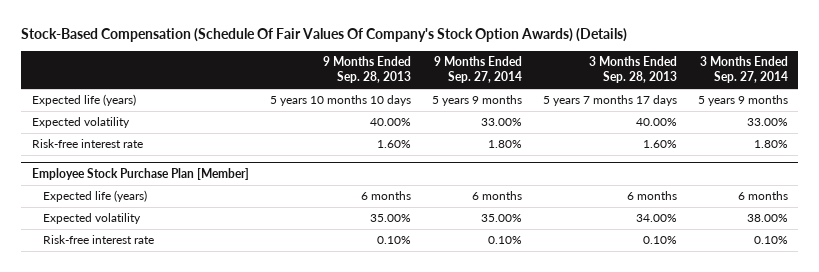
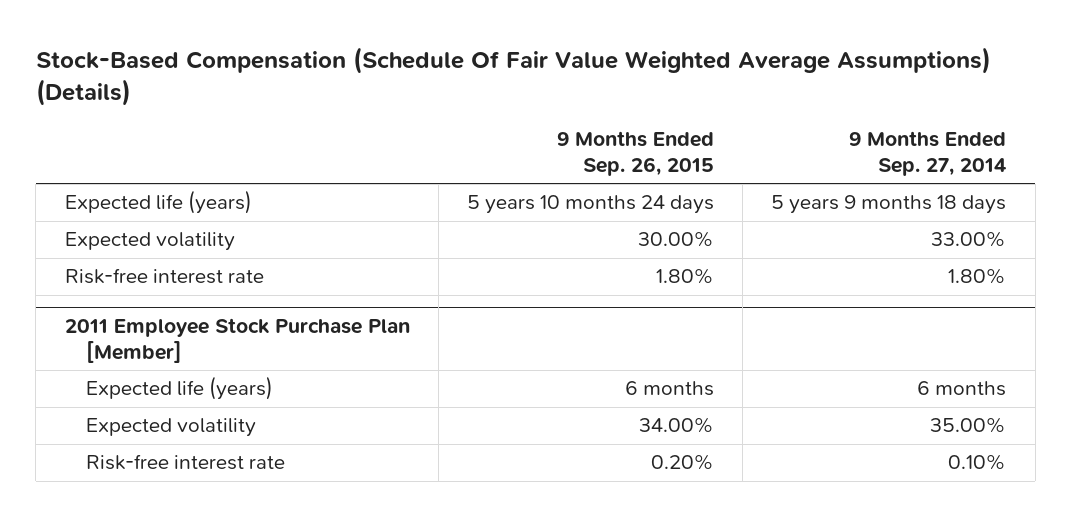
- Stock-Based Compensation (Schedule Of Fair Values Of Company's Stock Option Awards) (Details)
+ Stock-Based Compensation (Schedule Of Fair Value Weighted Average Assumptions) (Details)
- | 9 Months Ended Sep. 28, 2013 | 9 Months Ended Sep. 27, 2014 | 3 Months Ended Sep. 28, 2013 | 3 Months Ended Sep. 27, 2014
+ | 9 Months Ended Sep. 26, 2015 | 9 Months Ended Sep. 27, 2014
- Expected life (years) | 5 years 10 months 10 days | 5 years 9 months | 5 years 7 months 17 days | 5 years 9 months
+ Expected life (years) | 5 years 10 months 24 days | 5 years 9 months 18 days
- Employee Stock Purchase Plan [Member]
+ 2011 Employee Stock Purchase Plan [Member]

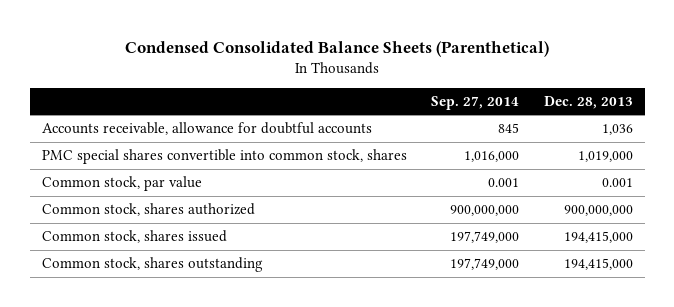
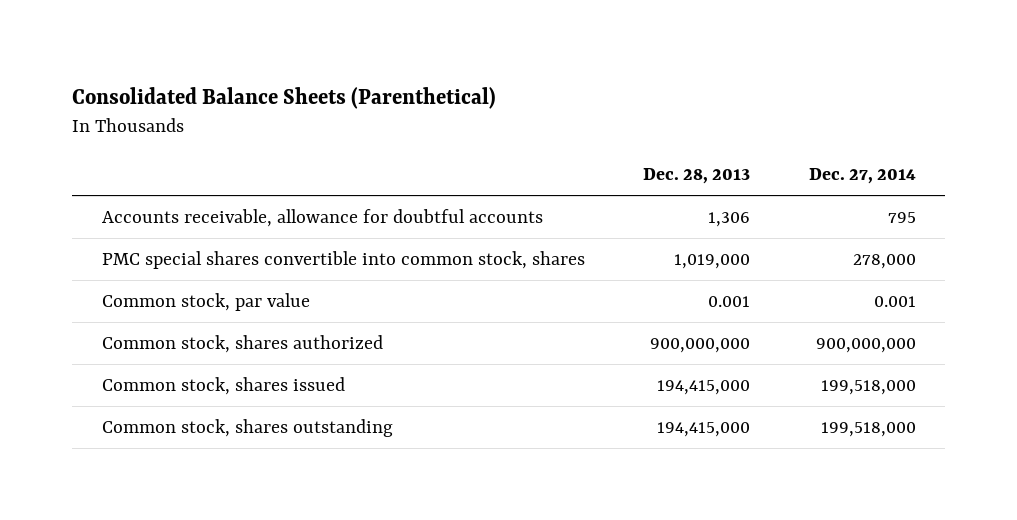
- Condensed Consolidated Balance Sheets (Parenthetical)
+ Consolidated Balance Sheets (Parenthetical)
- | Sep. 27, 2014 | Dec. 28, 2013
+ | Dec. 28, 2013 | Dec. 27, 2014
- Accounts receivable, allowance for doubtful accounts | 845 | 1,036
+ Accounts receivable, allowance for doubtful accounts | 1,306 | 795

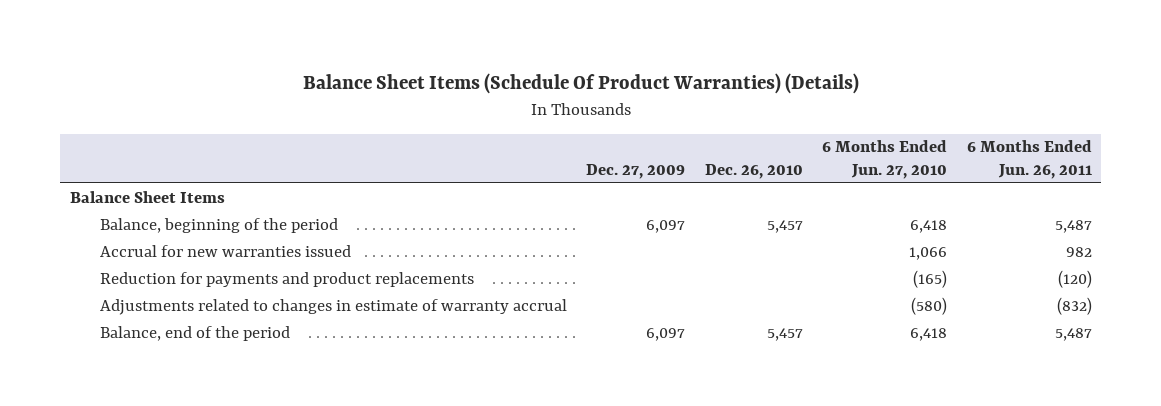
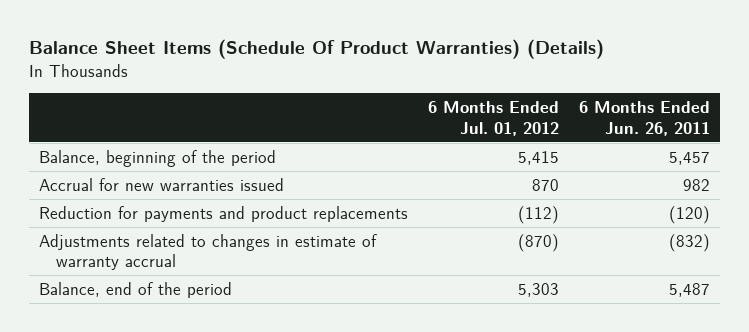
- | Dec. 27, 2009 | Dec. 26, 2010 | 6 Months Ended Jun. 27, 2010 | 6 Months Ended Jun. 26, 2011
+ | 6 Months Ended Jul. 01, 2012 | 6 Months Ended Jun. 26, 2011
- Balance Sheet Items
- Balance, beginning of the period | 6,097 | 5,457 | 6,418 | 5,487
+ Balance, beginning of the period | 5,415 | 5,457

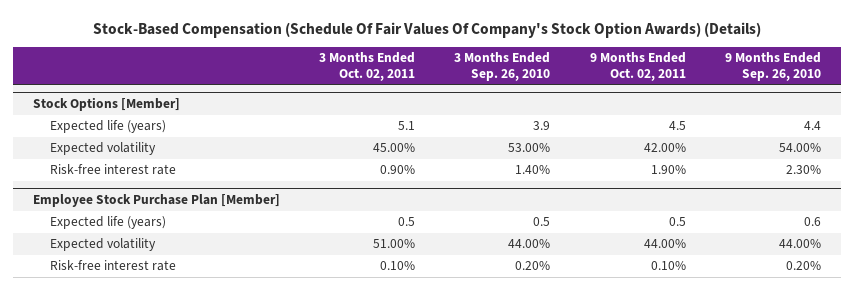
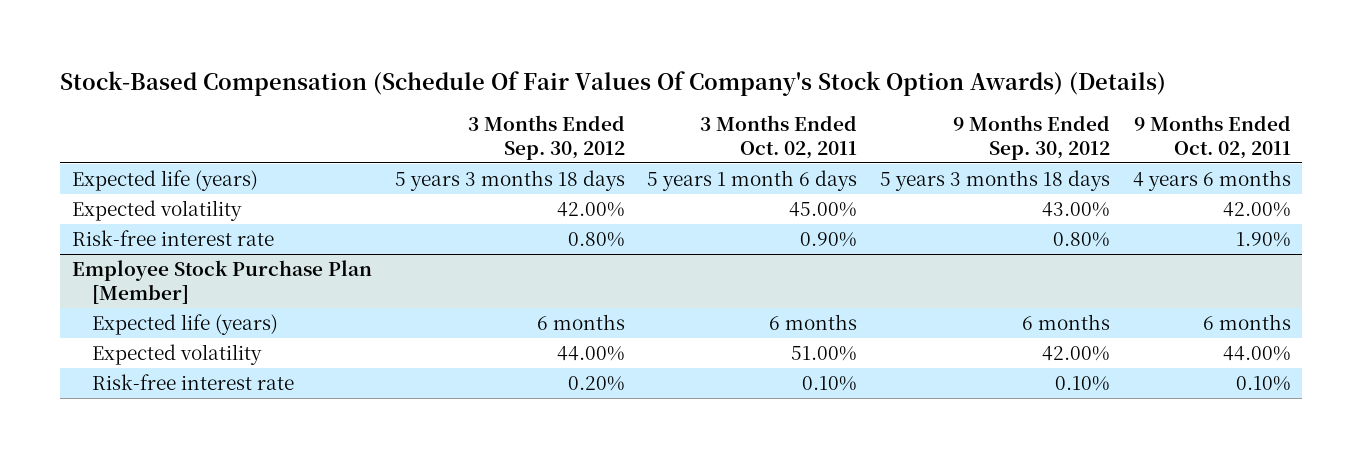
- | 3 Months Ended Oct. 02, 2011 | 3 Months Ended Sep. 26, 2010 | 9 Months Ended Oct. 02, 2011 | 9 Months Ended Sep. 26, 2010
+ | 3 Months Ended Sep. 30, 2012 | 3 Months Ended Oct. 02, 2011 | 9 Months Ended Sep. 30, 2012 | 9 Months Ended Oct. 02, 2011
- Stock Options [Member]
- Expected life (years) | 5.1 | 3.9 | 4.5 | 4.4
+ Expected life (years) | 5 years 3 months 18 days | 5 years 1 month 6 days | 5 years 3 months 18 days | 4 years 6 months
@ Employee Stock Purchase Plan [Member]
- Expected life (years) | 0.5 | 0.5 | 0.5 | 0.6
+ Expected life (years) | 6 months | 6 months | 6 months | 6 months

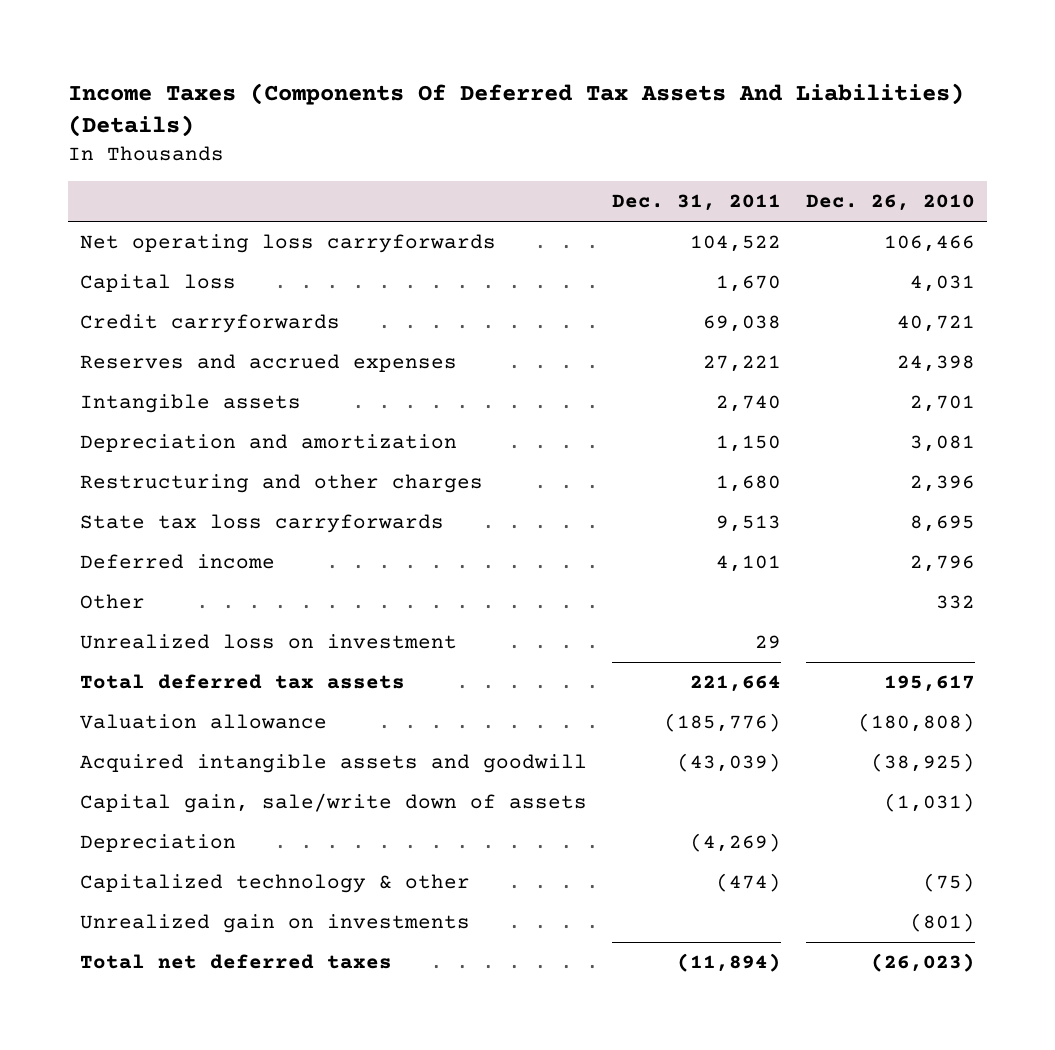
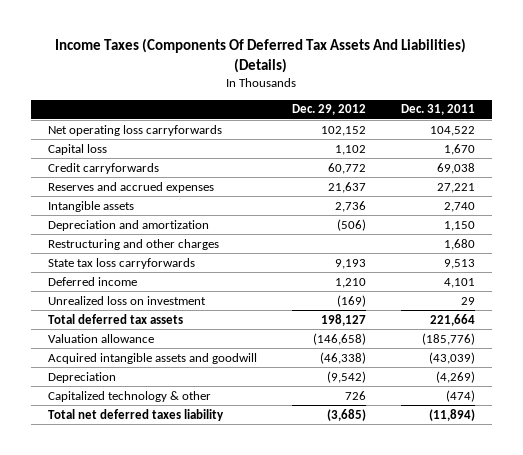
- | Dec. 31, 2011 | Dec. 26, 2010
+ | Dec. 29, 2012 | Dec. 31, 2011
- Other | | 332
- Capital gain, sale/write down of assets | | (1,031)
- Unrealized gain on investments | | (801)
- Total net deferred taxes | (11,894) | (26,023)
+ Total net deferred taxes liability | (3,685) | (11,894)

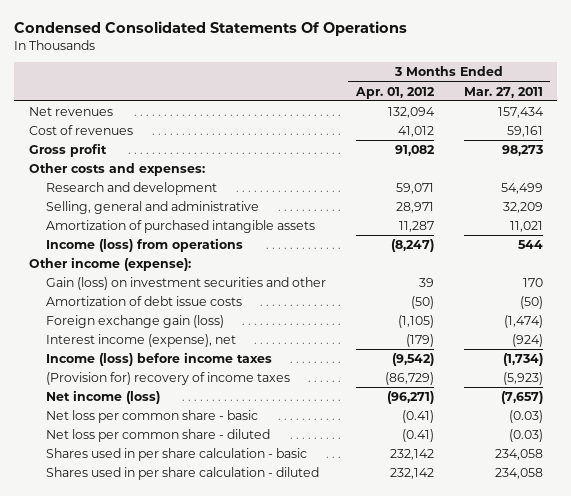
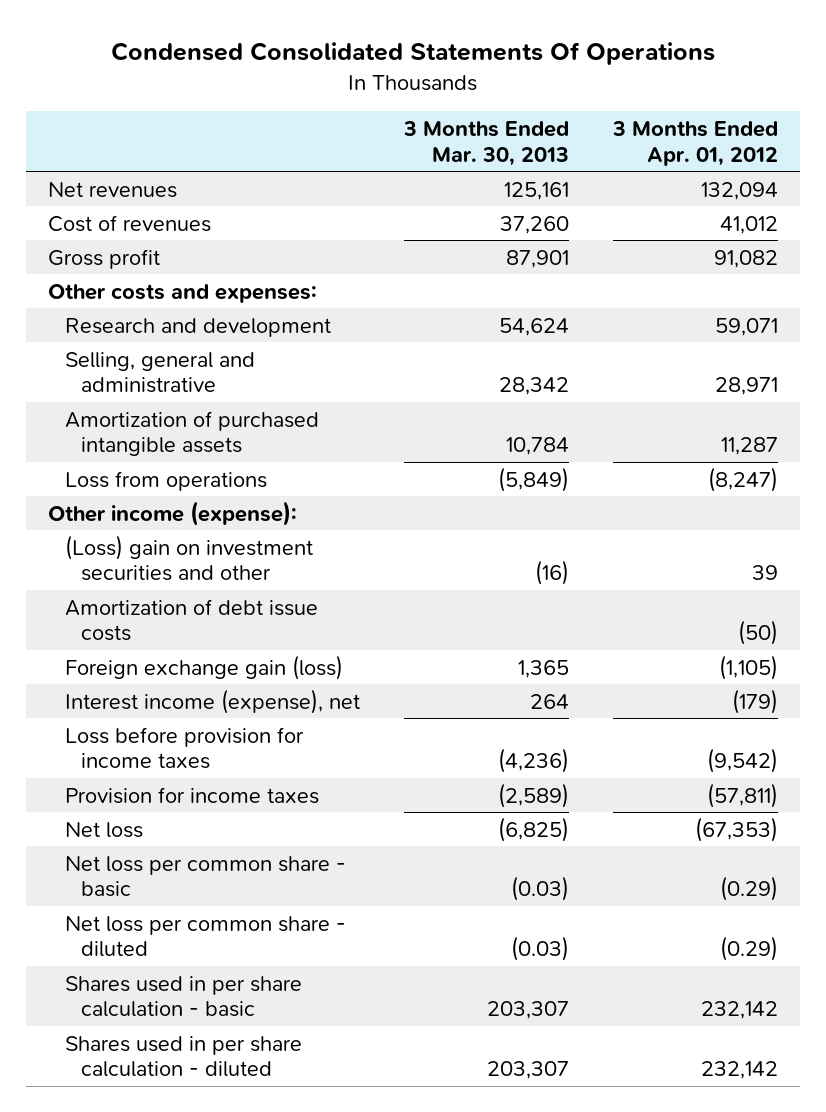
- | 3 Months Ended Apr. 01, 2012 | 3 Months Ended Mar. 27, 2011
+ | 3 Months Ended Mar. 30, 2013 | 3 Months Ended Apr. 01, 2012
- Income (loss) from operations | (8,247) | 544
+ Loss from operations | (5,849) | (8,247)
- Gain (loss) on investment securities and other | 39 | 170
+ (Loss) gain on investment securities and other | (16) | 39
- Income (loss) before income taxes | (9,542) | (1,734)
- (Provision for) recovery of income taxes | (86,729) | (5,923)
- Net income (loss) | (96,271) | (7,657)
- Net loss per common share - basic | (0.41) | (0.03)
- Net loss per common share - diluted | (0.41) | (0.03)
+ Loss before provision for income taxes | (4,236) | (9,542)
+ Provision for income taxes | (2,589) | (57,811)
+ Net loss | (6,825) | (67,353)
+ Net loss per common share - basic | (0.03) | (0.29)
+ Net loss per common share - diluted | (0.03) | (0.29)

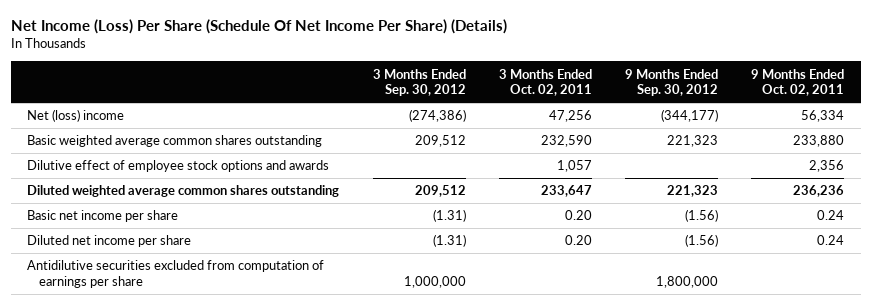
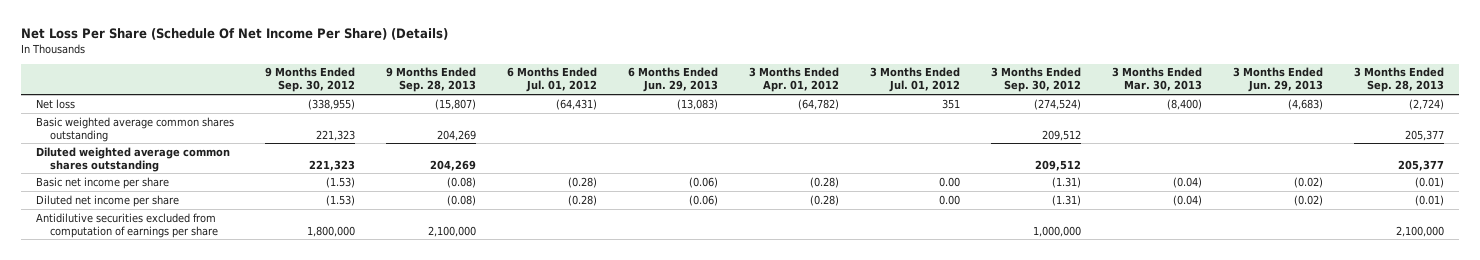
- Net Income (Loss) Per Share (Schedule Of Net Income Per Share) (Details)
+ Net Loss Per Share (Schedule Of Net Income Per Share) (Details)
- | 3 Months Ended Sep. 30, 2012 | 3 Months Ended Oct. 02, 2011 | 9 Months Ended Sep. 30, 2012 | 9 Months Ended Oct. 02, 2011
+ | 9 Months Ended Sep. 30, 2012 | 9 Months Ended Sep. 28, 2013 | 6 Months Ended Jul. 01, 2012 | 6 Months Ended Jun. 29, 2013 | 3 Months Ended Apr. 01, 2012 | 3 Months Ended Jul. 01, 2012 | 3 Months Ended Sep. 30, 2012 | 3 Months Ended Mar. 30, 2013 | 3 Months Ended Jun. 29, 2013 | 3 Months Ended Sep. 28, 2013
- Net (loss) income | (274,386) | 47,256 | (344,177) | 56,334
+ Net loss | (338,955) | (15,807) | (64,431) | (13,083) | (64,782) | 351 | (274,524) | (8,400) | (4,683) | (2,724)
- Dilutive effect of employee stock options and awards | | 1,057 | | 2,356
- Basic net income per share | (1.31) | 0.20 | (1.56) | 0.24
- Diluted net income per share | (1.31) | 0.20 | (1.56) | 0.24
+ Basic net income per share | (1.53) | (0.08) | (0.28) | (0.06) | (0.28) | 0.00 | (1.31) | (0.04) | (0.02) | (0.01)
+ Diluted net income per share | (1.53) | (0.08) | (0.28) | (0.06) | (0.28) | 0.00 | (1.31) | (0.04) | (0.02) | (0.01)

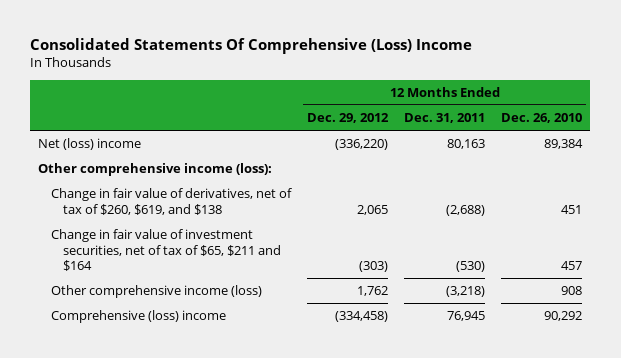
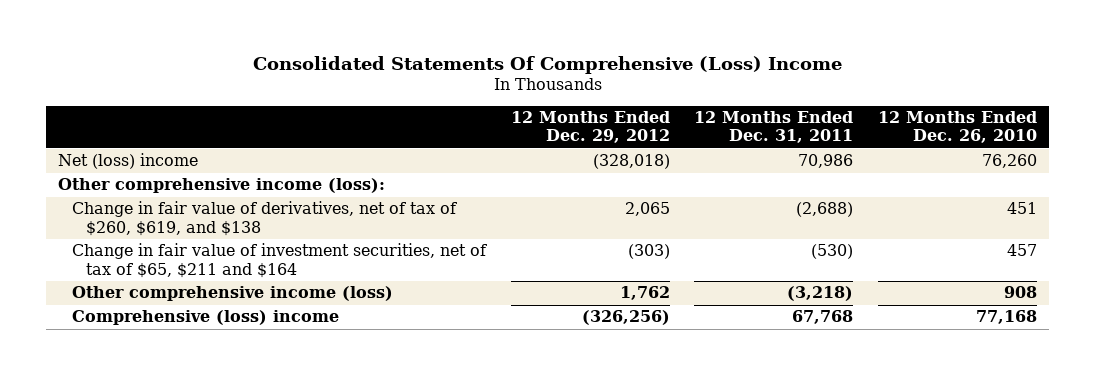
- Net (loss) income | (336,220) | 80,163 | 89,384
+ Net (loss) income | (328,018) | 70,986 | 76,260
- Comprehensive (loss) income | (334,458) | 76,945 | 90,292
+ Comprehensive (loss) income | (326,256) | 67,768 | 77,168

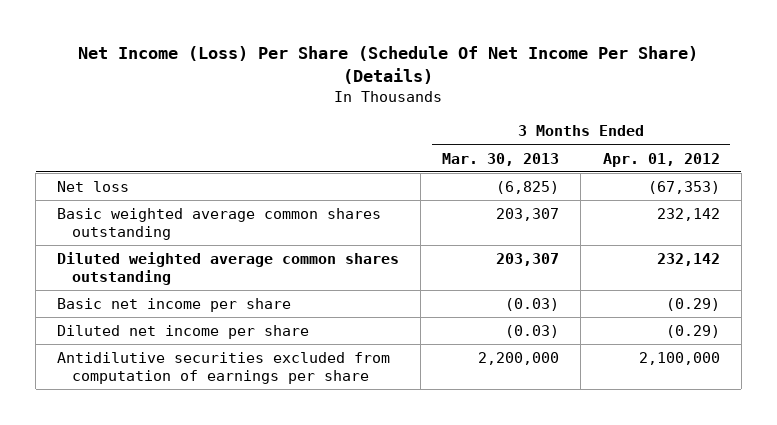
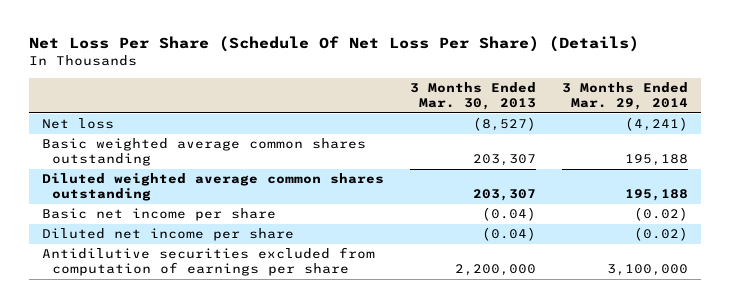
- Net Income (Loss) Per Share (Schedule Of Net Income Per Share) (Details)
+ Net Loss Per Share (Schedule Of Net Loss Per Share) (Details)
- | 3 Months Ended Mar. 30, 2013 | 3 Months Ended Apr. 01, 2012
+ | 3 Months Ended Mar. 30, 2013 | 3 Months Ended Mar. 29, 2014
- Net loss | (6,825) | (67,353)
+ Net loss | (8,527) | (4,241)
- Basic net income per share | (0.03) | (0.29)
- Diluted net income per share | (0.03) | (0.29)
+ Basic net income per share | (0.04) | (0.02)
+ Diluted net income per share | (0.04) | (0.02)

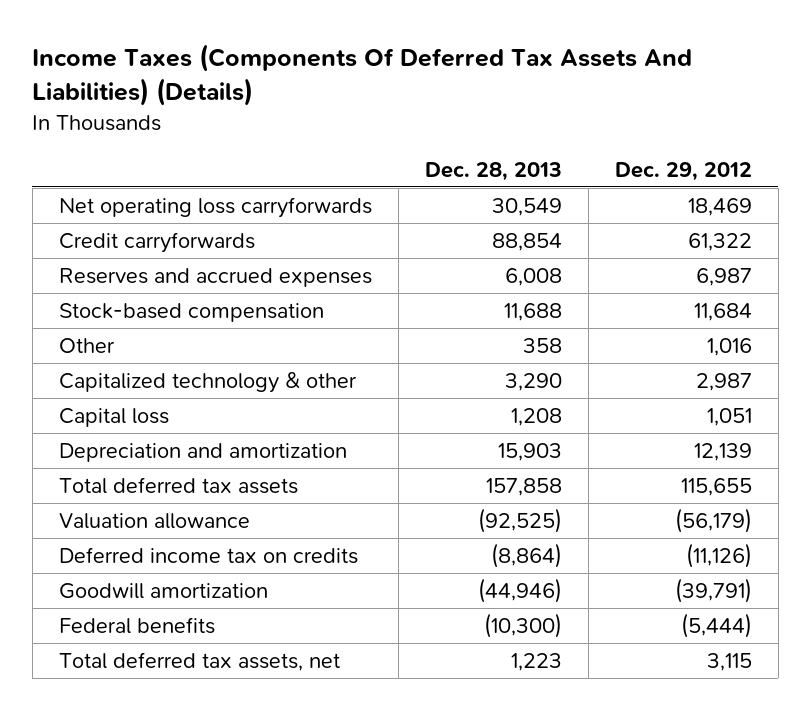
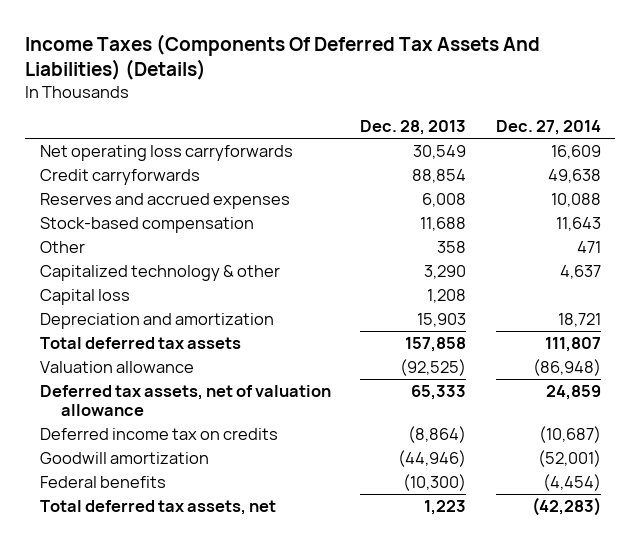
- | Dec. 28, 2013 | Dec. 29, 2012
+ | Dec. 28, 2013 | Dec. 27, 2014
+ Deferred tax assets, net of valuation allowance | 65,333 | 24,859

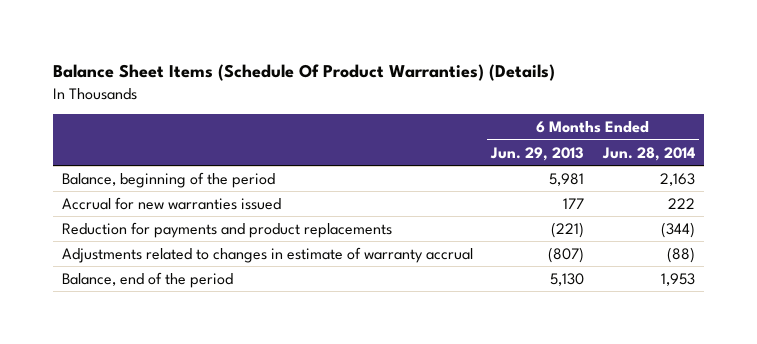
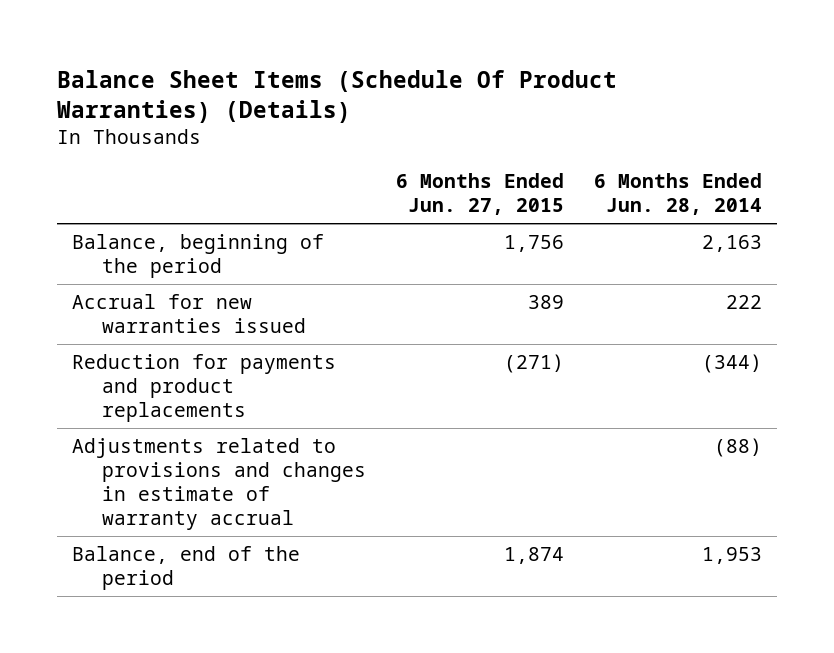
- | 6 Months Ended Jun. 29, 2013 | 6 Months Ended Jun. 28, 2014
+ | 6 Months Ended Jun. 27, 2015 | 6 Months Ended Jun. 28, 2014
- Adjustments related to changes in estimate of warranty accrual | (807) | (88)
+ Adjustments related to provisions and changes in estimate of warranty accrual | | (88)

